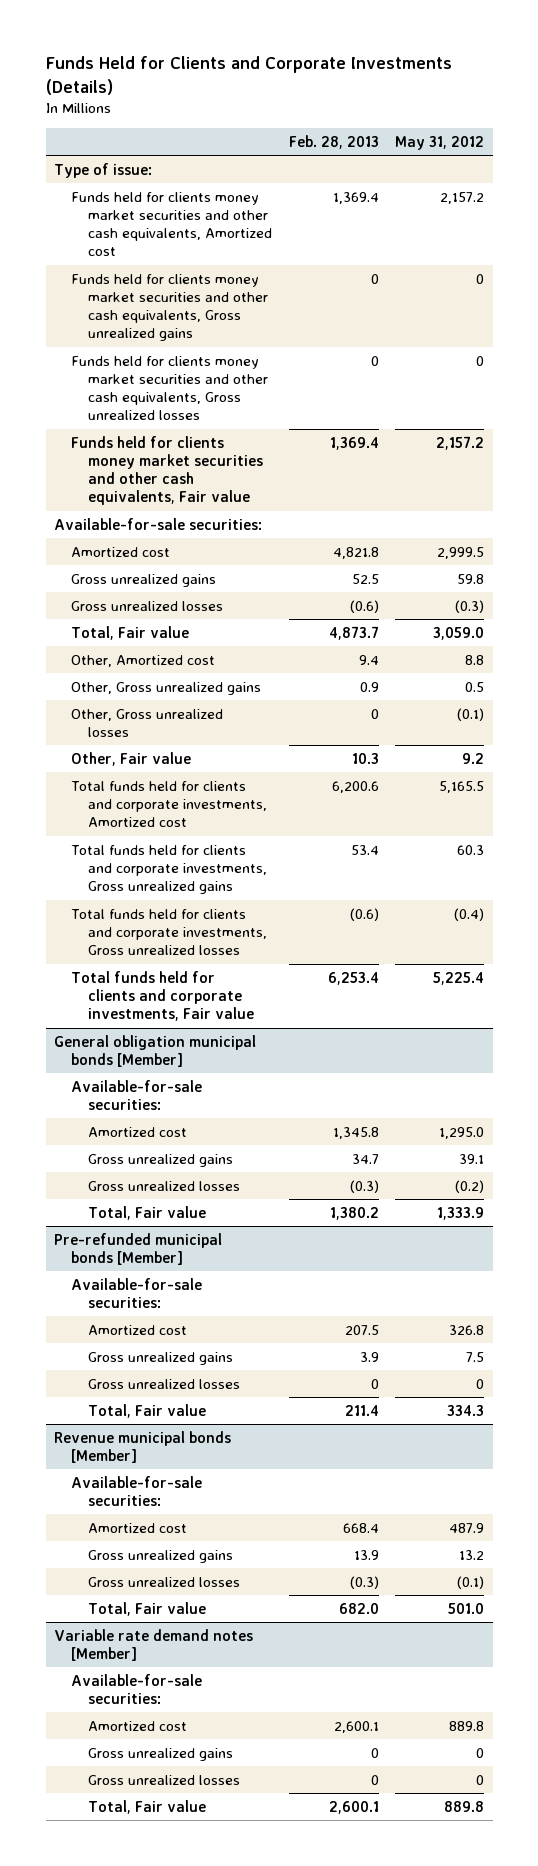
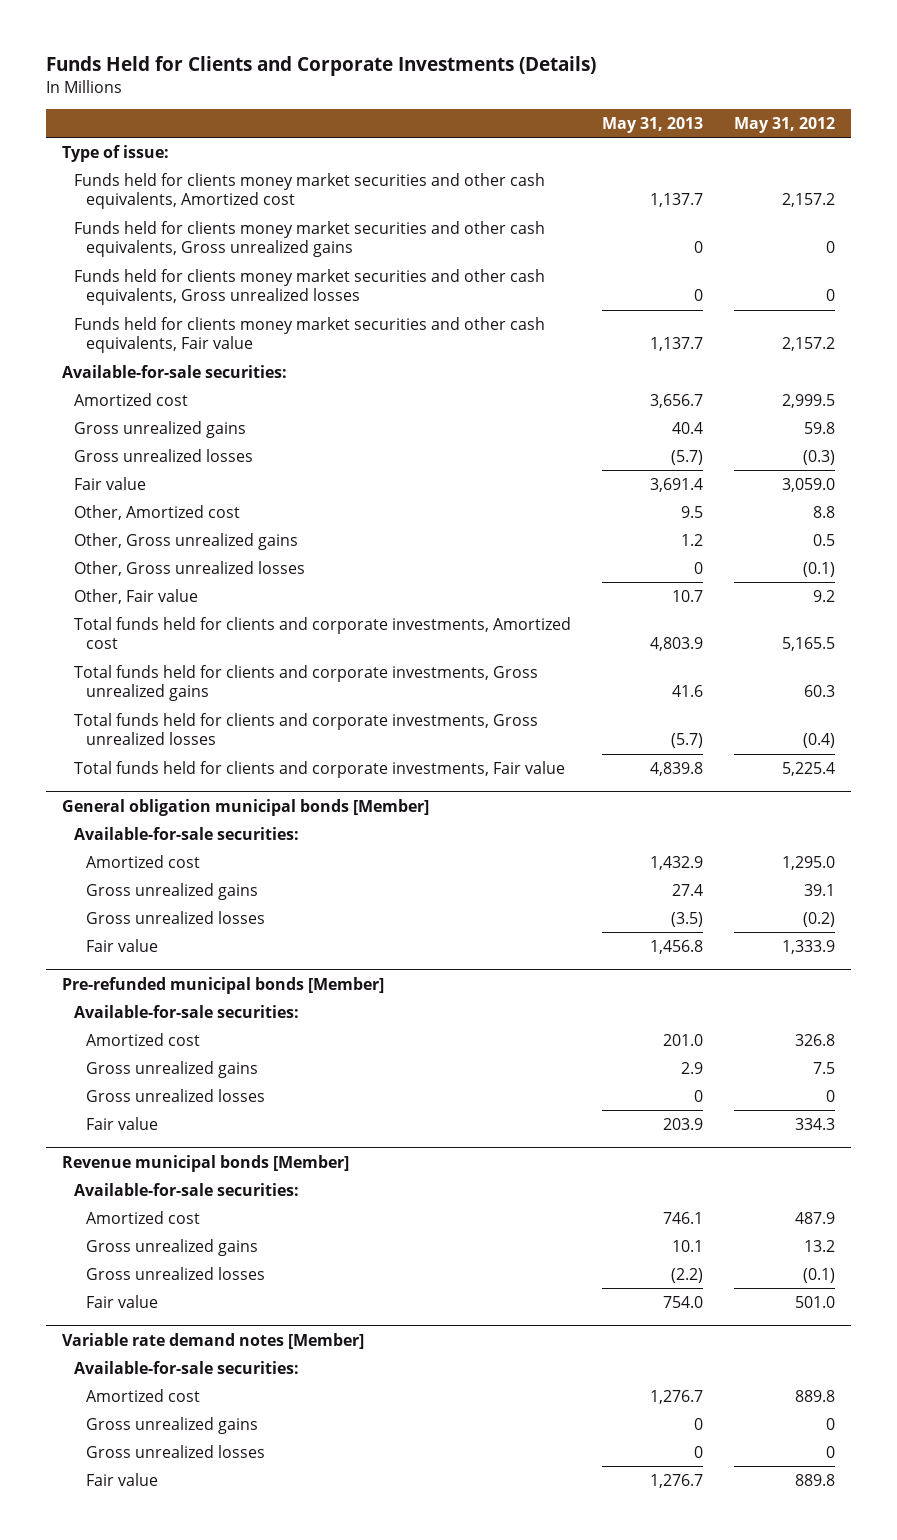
- | Feb. 28, 2013 | May 31, 2012
+ | May 31, 2013 | May 31, 2012
- Total, Fair value | 4,873.7 | 3,059.0
+ Fair value | 3,691.4 | 3,059.0
@ General obligation municipal bonds [Member]
- Total, Fair value | 1,380.2 | 1,333.9
+ Fair value | 1,456.8 | 1,333.9
@ Pre-refunded municipal bonds [Member]
- Total, Fair value | 211.4 | 334.3
+ Fair value | 203.9 | 334.3
@ Revenue municipal bonds [Member]
- Total, Fair value | 682.0 | 501.0
+ Fair value | 754.0 | 501.0
@ Variable rate demand notes [Member]
- Total, Fair value | 2,600.1 | 889.8
+ Fair value | 1,276.7 | 889.8

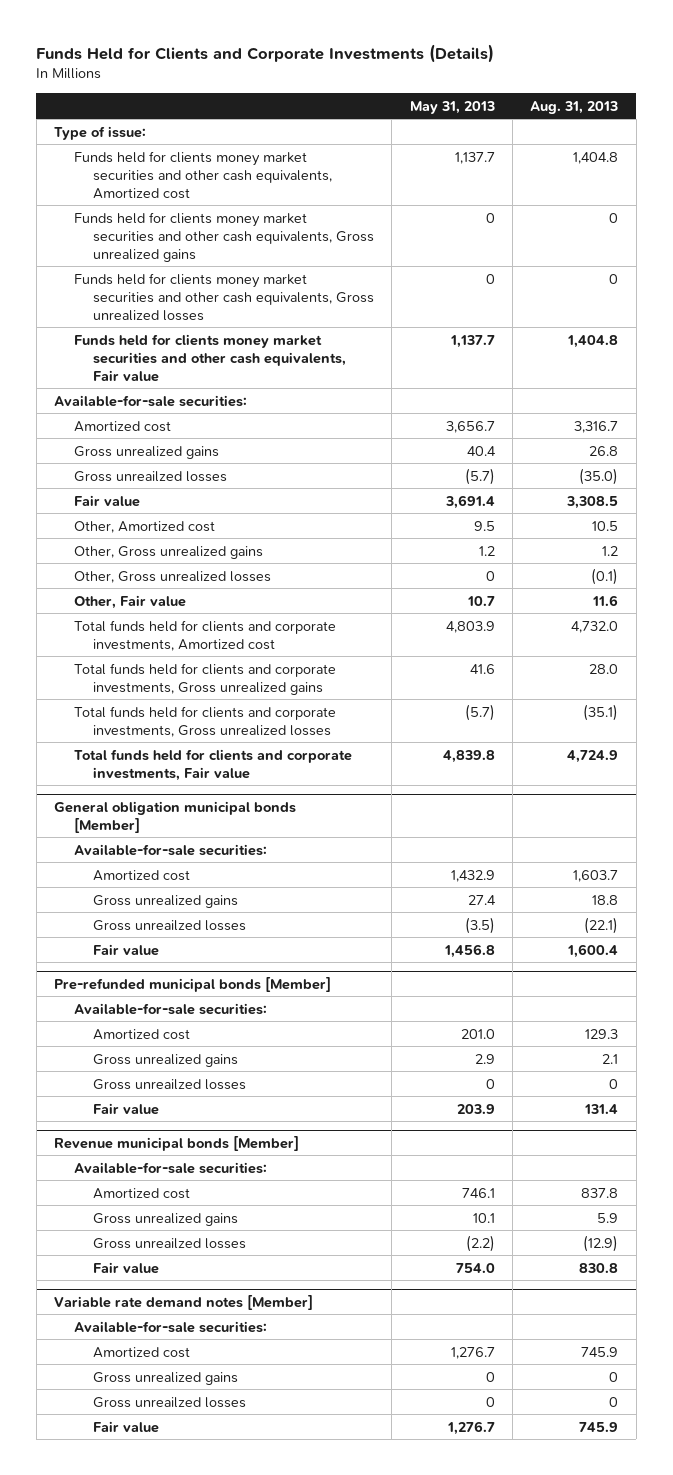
- | May 31, 2013 | May 31, 2012
+ | May 31, 2013 | Aug. 31, 2013
- Gross unrealized losses | (5.7) | (0.3)
+ Gross unreailzed losses | (5.7) | (35.0)
@ General obligation municipal bonds [Member]
- Gross unrealized losses | (3.5) | (0.2)
+ Gross unreailzed losses | (3.5) | (22.1)
@ Pre-refunded municipal bonds [Member]
- Gross unrealized losses | 0 | 0
+ Gross unreailzed losses | 0 | 0
@ Revenue municipal bonds [Member]
- Gross unrealized losses | (2.2) | (0.1)
+ Gross unreailzed losses | (2.2) | (12.9)
@ Variable rate demand notes [Member]
- Gross unrealized losses | 0 | 0
+ Gross unreailzed losses | 0 | 0

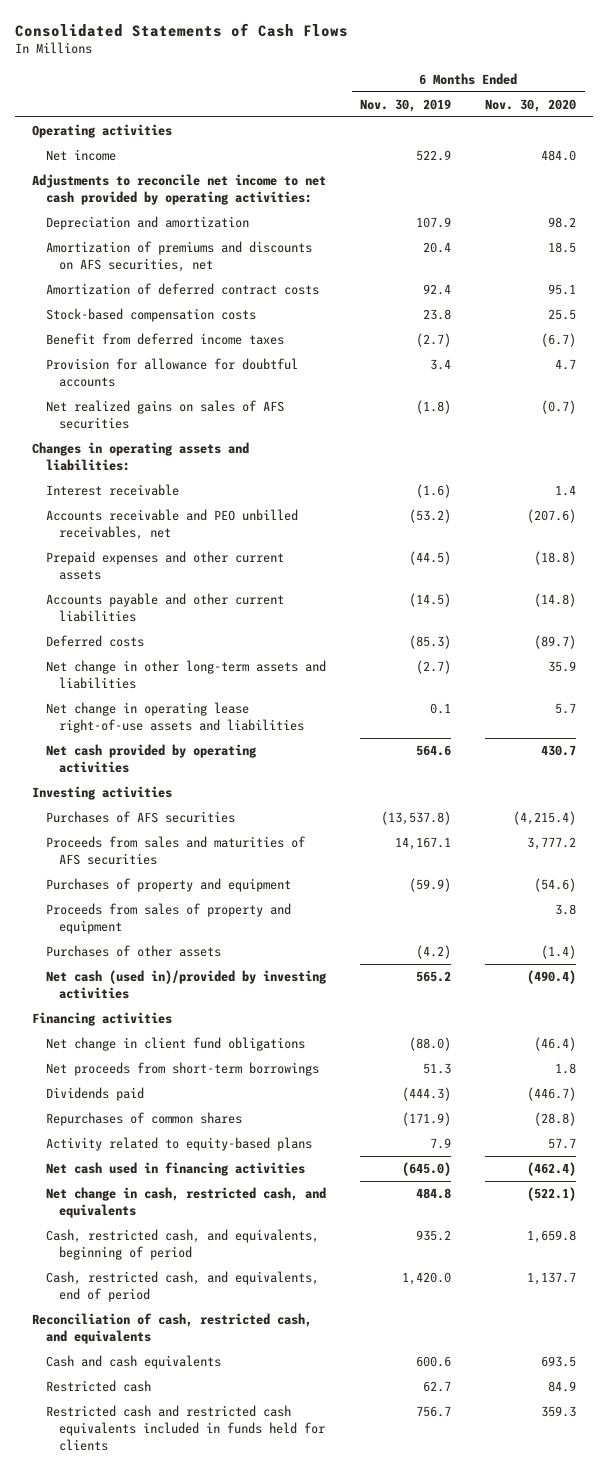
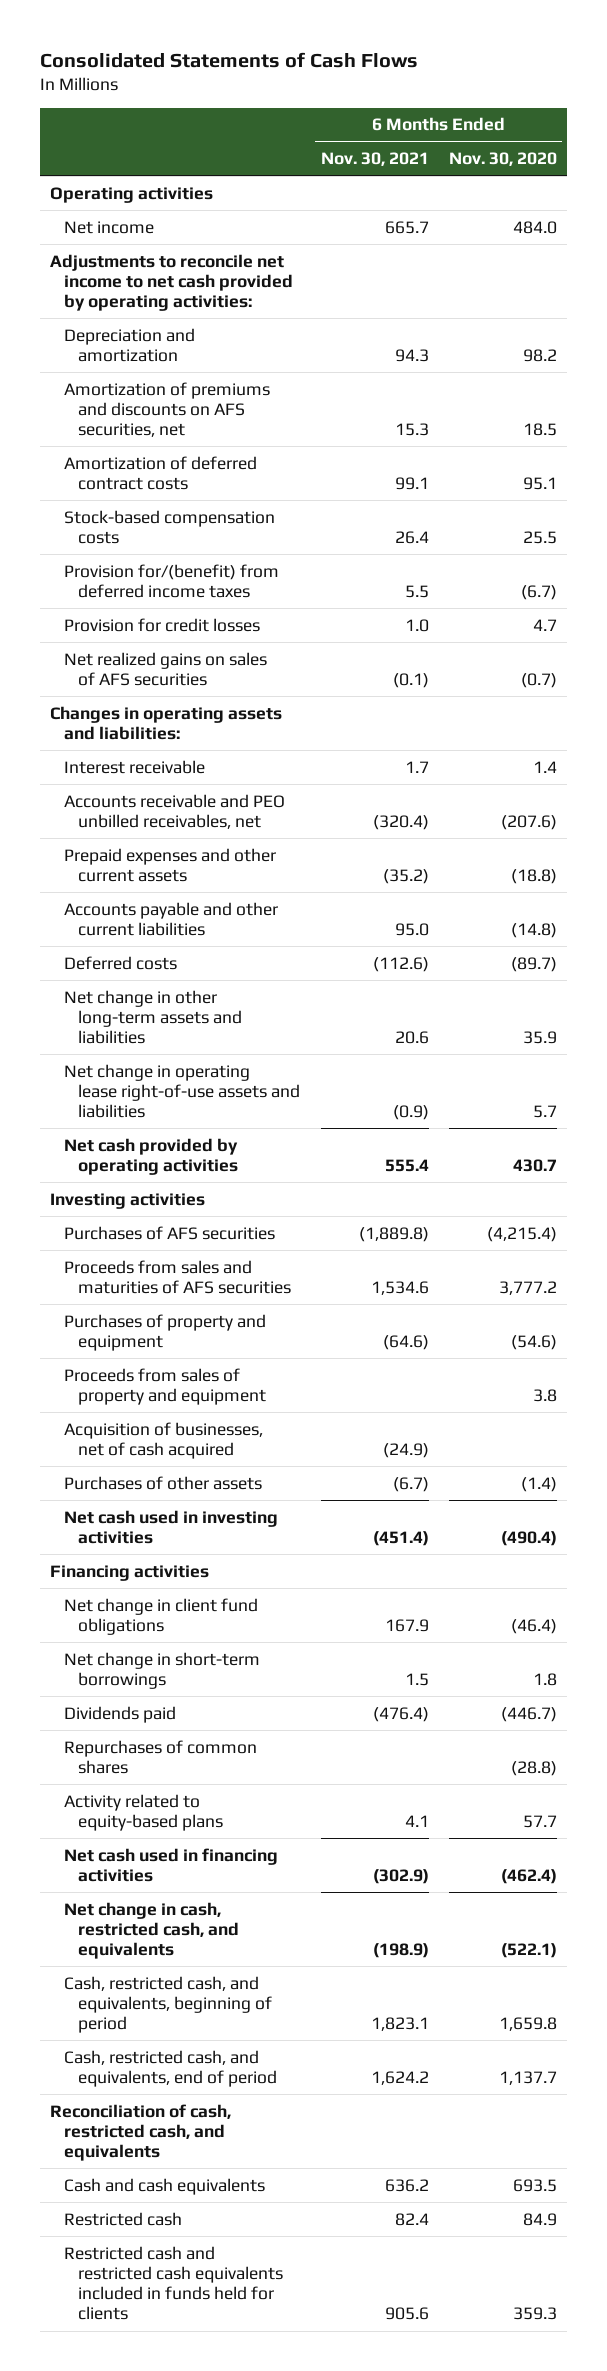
- | 6 Months Ended Nov. 30, 2019 | 6 Months Ended Nov. 30, 2020
+ | 6 Months Ended Nov. 30, 2021 | 6 Months Ended Nov. 30, 2020
- Benefit from deferred income taxes | (2.7) | (6.7)
- Provision for allowance for doubtful accounts | 3.4 | 4.7
+ Provision for/(benefit) from deferred income taxes | 5.5 | (6.7)
+ Provision for credit losses | 1.0 | 4.7
+ Acquisition of businesses, net of cash acquired | (24.9) |
- Net cash (used in)/provided by investing activities | 565.2 | (490.4)
+ Net cash used in investing activities | (451.4) | (490.4)
- Net proceeds from short-term borrowings | 51.3 | 1.8
+ Net change in short-term borrowings | 1.5 | 1.8

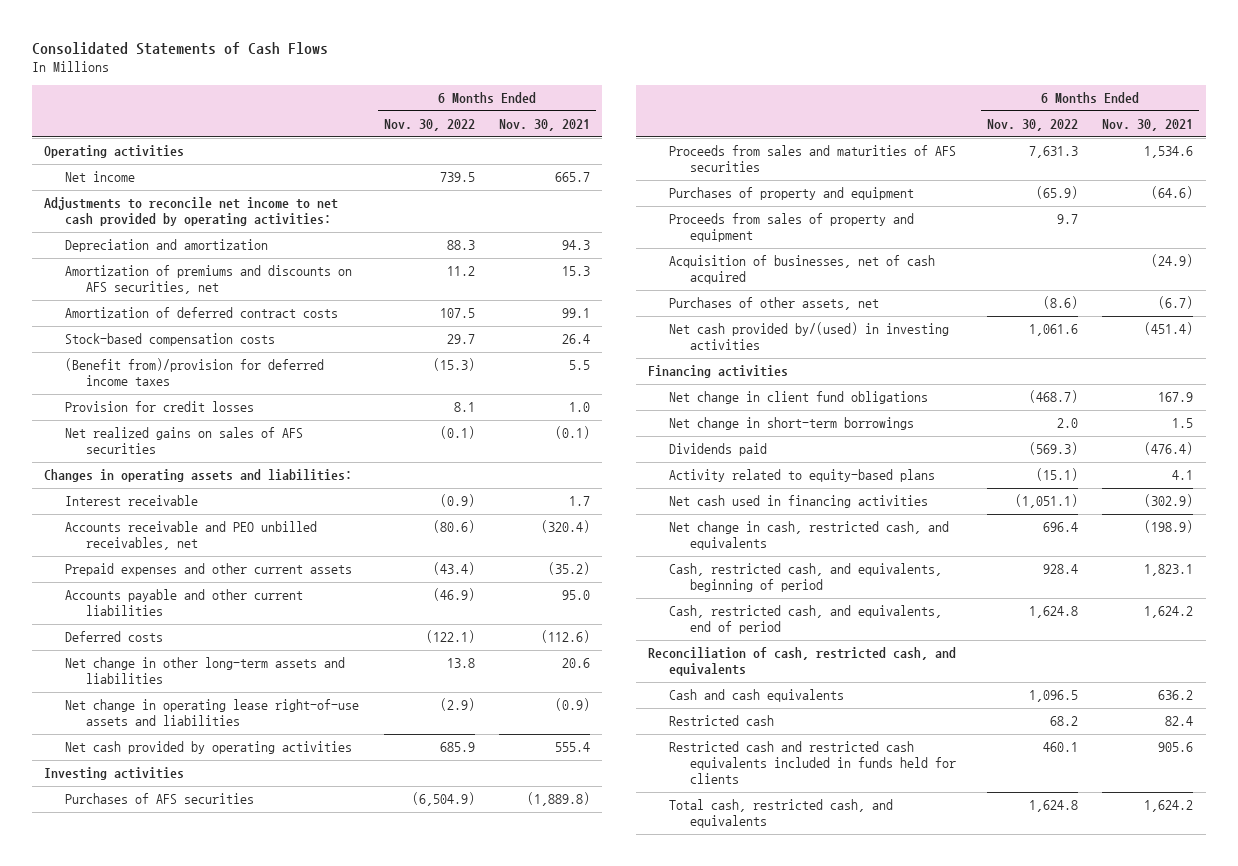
- | 6 Months Ended Nov. 30, 2021 | 6 Months Ended Nov. 30, 2020
+ | 6 Months Ended Nov. 30, 2022 | 6 Months Ended Nov. 30, 2021
- Provision for/(benefit) from deferred income taxes | 5.5 | (6.7)
+ (Benefit from)/provision for deferred income taxes | (15.3) | 5.5
- Purchases of other assets | (6.7) | (1.4)
- Net cash used in investing activities | (451.4) | (490.4)
+ Purchases of other assets, net | (8.6) | (6.7)
+ Net cash provided by/(used) in investing activities | 1,061.6 | (451.4)
- Repurchases of common shares | | (28.8)
+ Total cash, restricted cash, and equivalents | 1,624.8 | 1,624.2

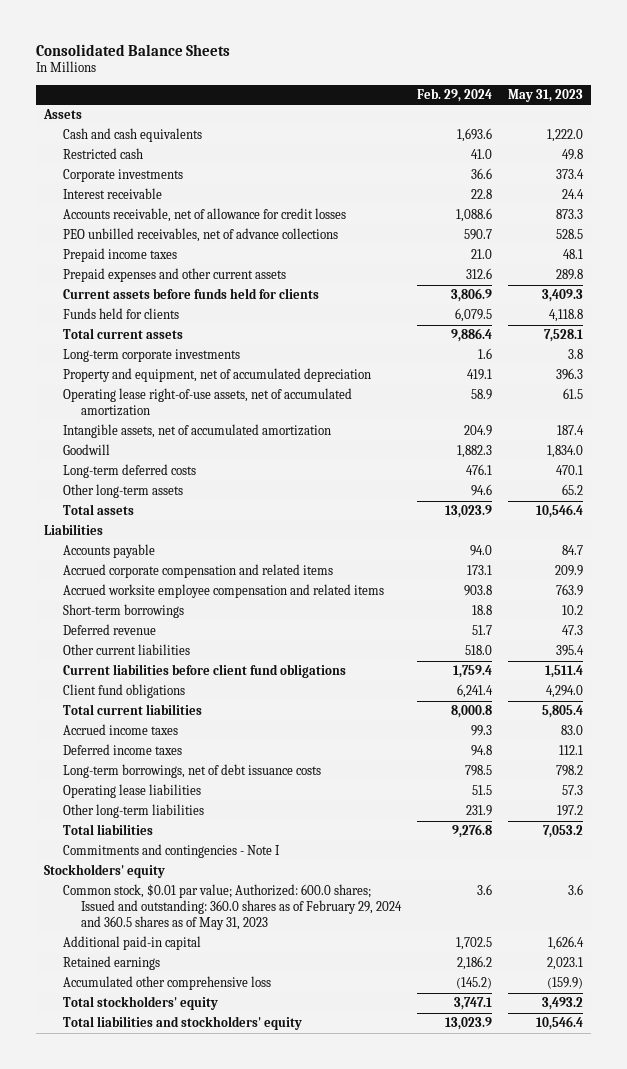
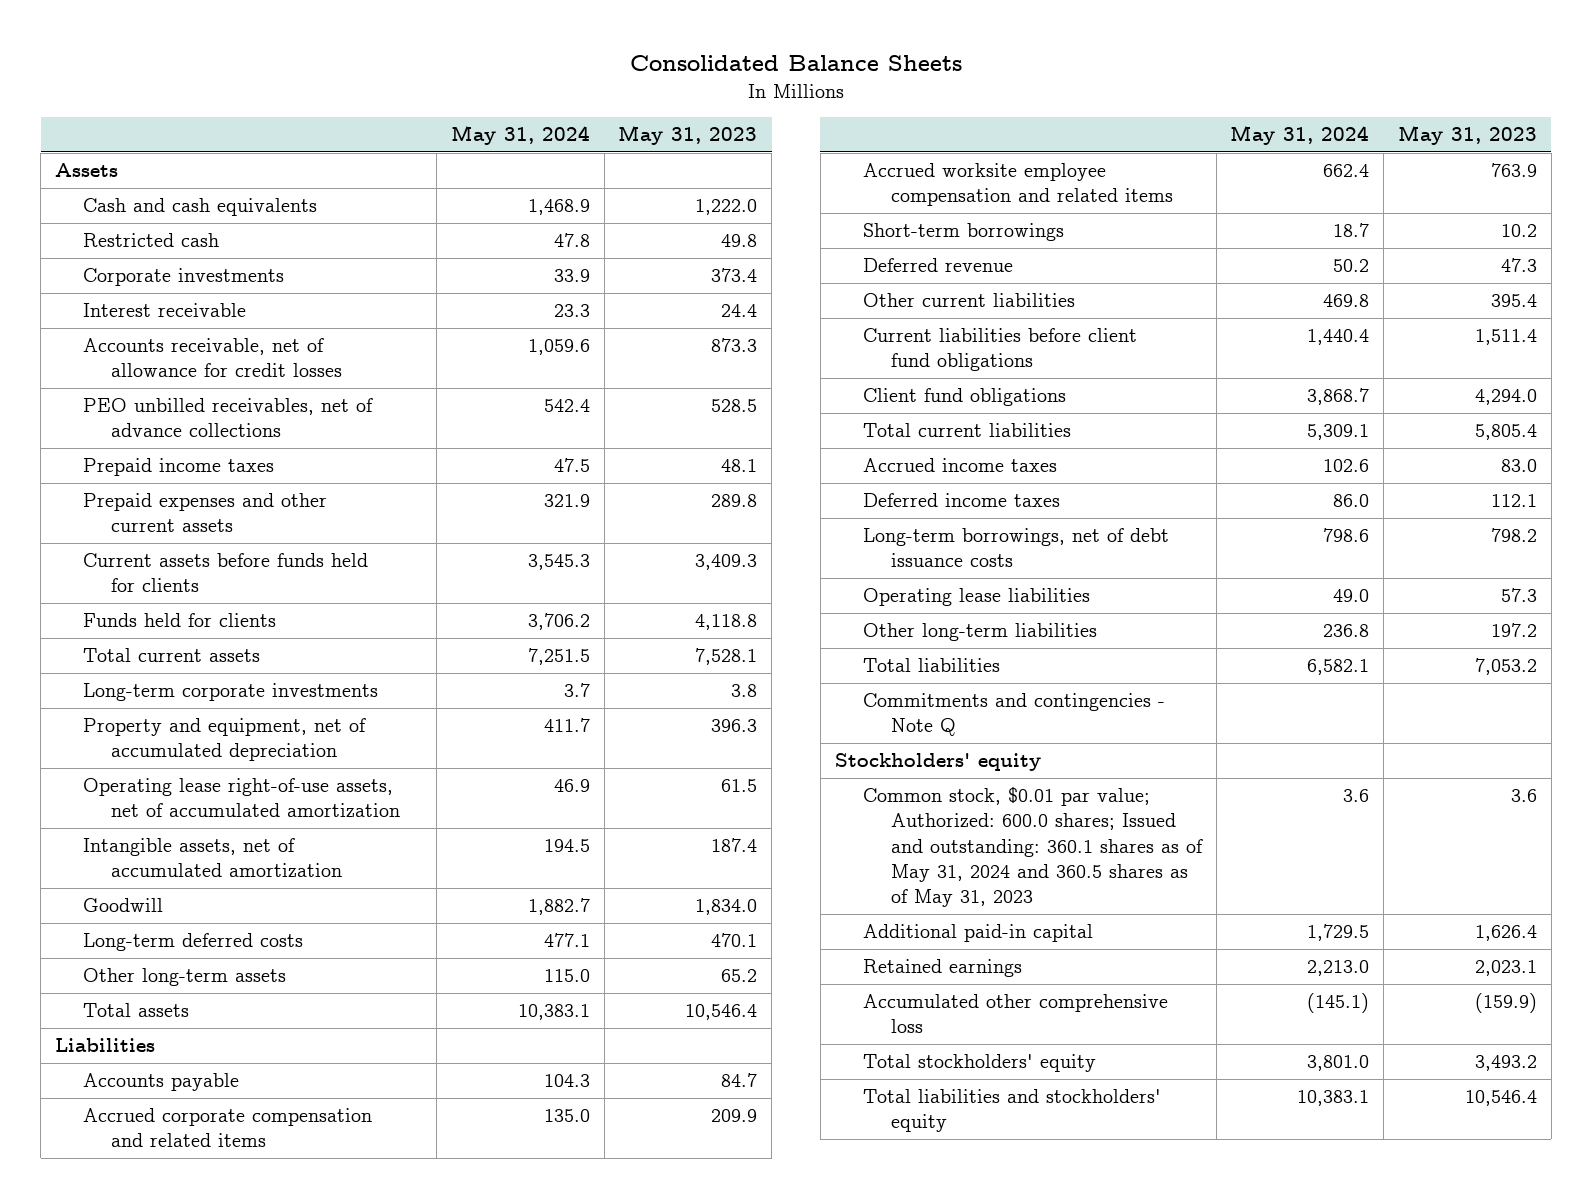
- | Feb. 29, 2024 | May 31, 2023
+ | May 31, 2024 | May 31, 2023
- Commitments and contingencies - Note I
+ Commitments and contingencies - Note Q
- Common stock, $0.01 par value; Authorized: 600.0 shares; Issued and outstanding: 360.0 shares as of February 29, 2024 and 360.5 shares as of May 31, 2023 | 3.6 | 3.6
+ Common stock, $0.01 par value; Authorized: 600.0 shares; Issued and outstanding: 360.1 shares as of May 31, 2024 and 360.5 shares as of May 31, 2023 | 3.6 | 3.6

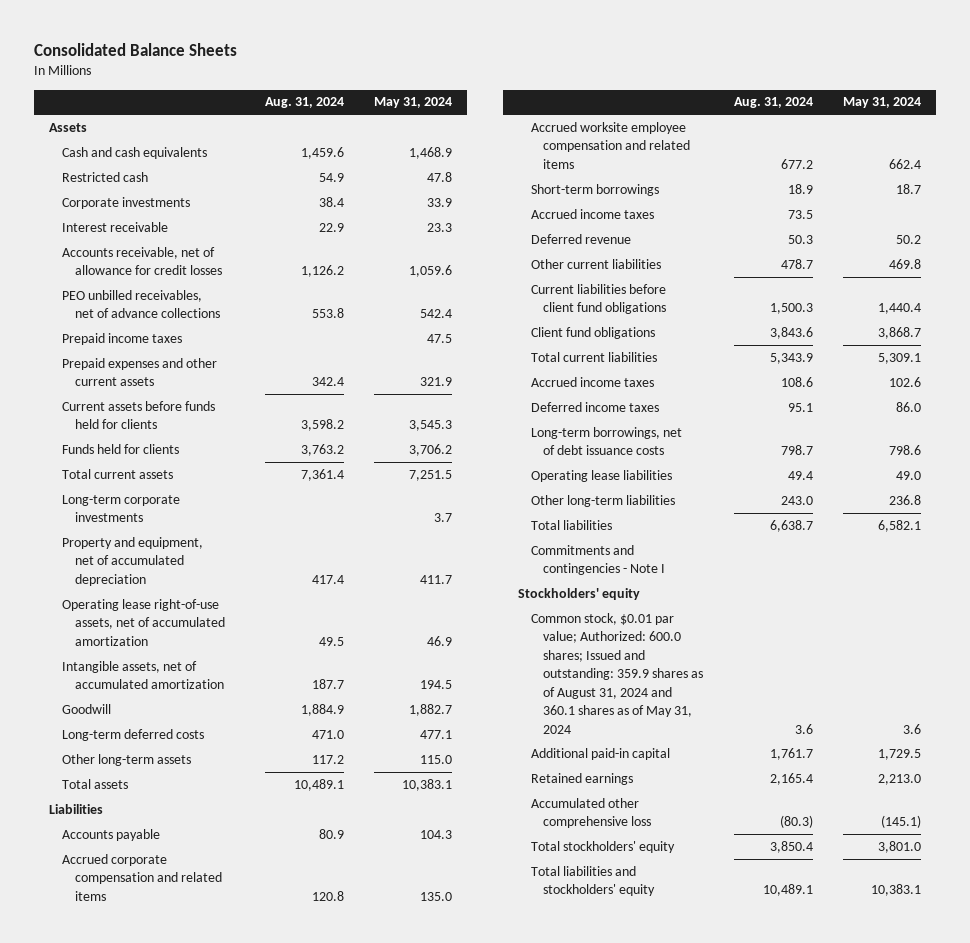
- | May 31, 2024 | May 31, 2023
+ | Aug. 31, 2024 | May 31, 2024
+ Accrued income taxes | 73.5 |
- Commitments and contingencies - Note Q
+ Commitments and contingencies - Note I
- Common stock, $0.01 par value; Authorized: 600.0 shares; Issued and outstanding: 360.1 shares as of May 31, 2024 and 360.5 shares as of May 31, 2023 | 3.6 | 3.6
+ Common stock, $0.01 par value; Authorized: 600.0 shares; Issued and outstanding: 359.9 shares as of August 31, 2024 and 360.1 shares as of May 31, 2024 | 3.6 | 3.6

